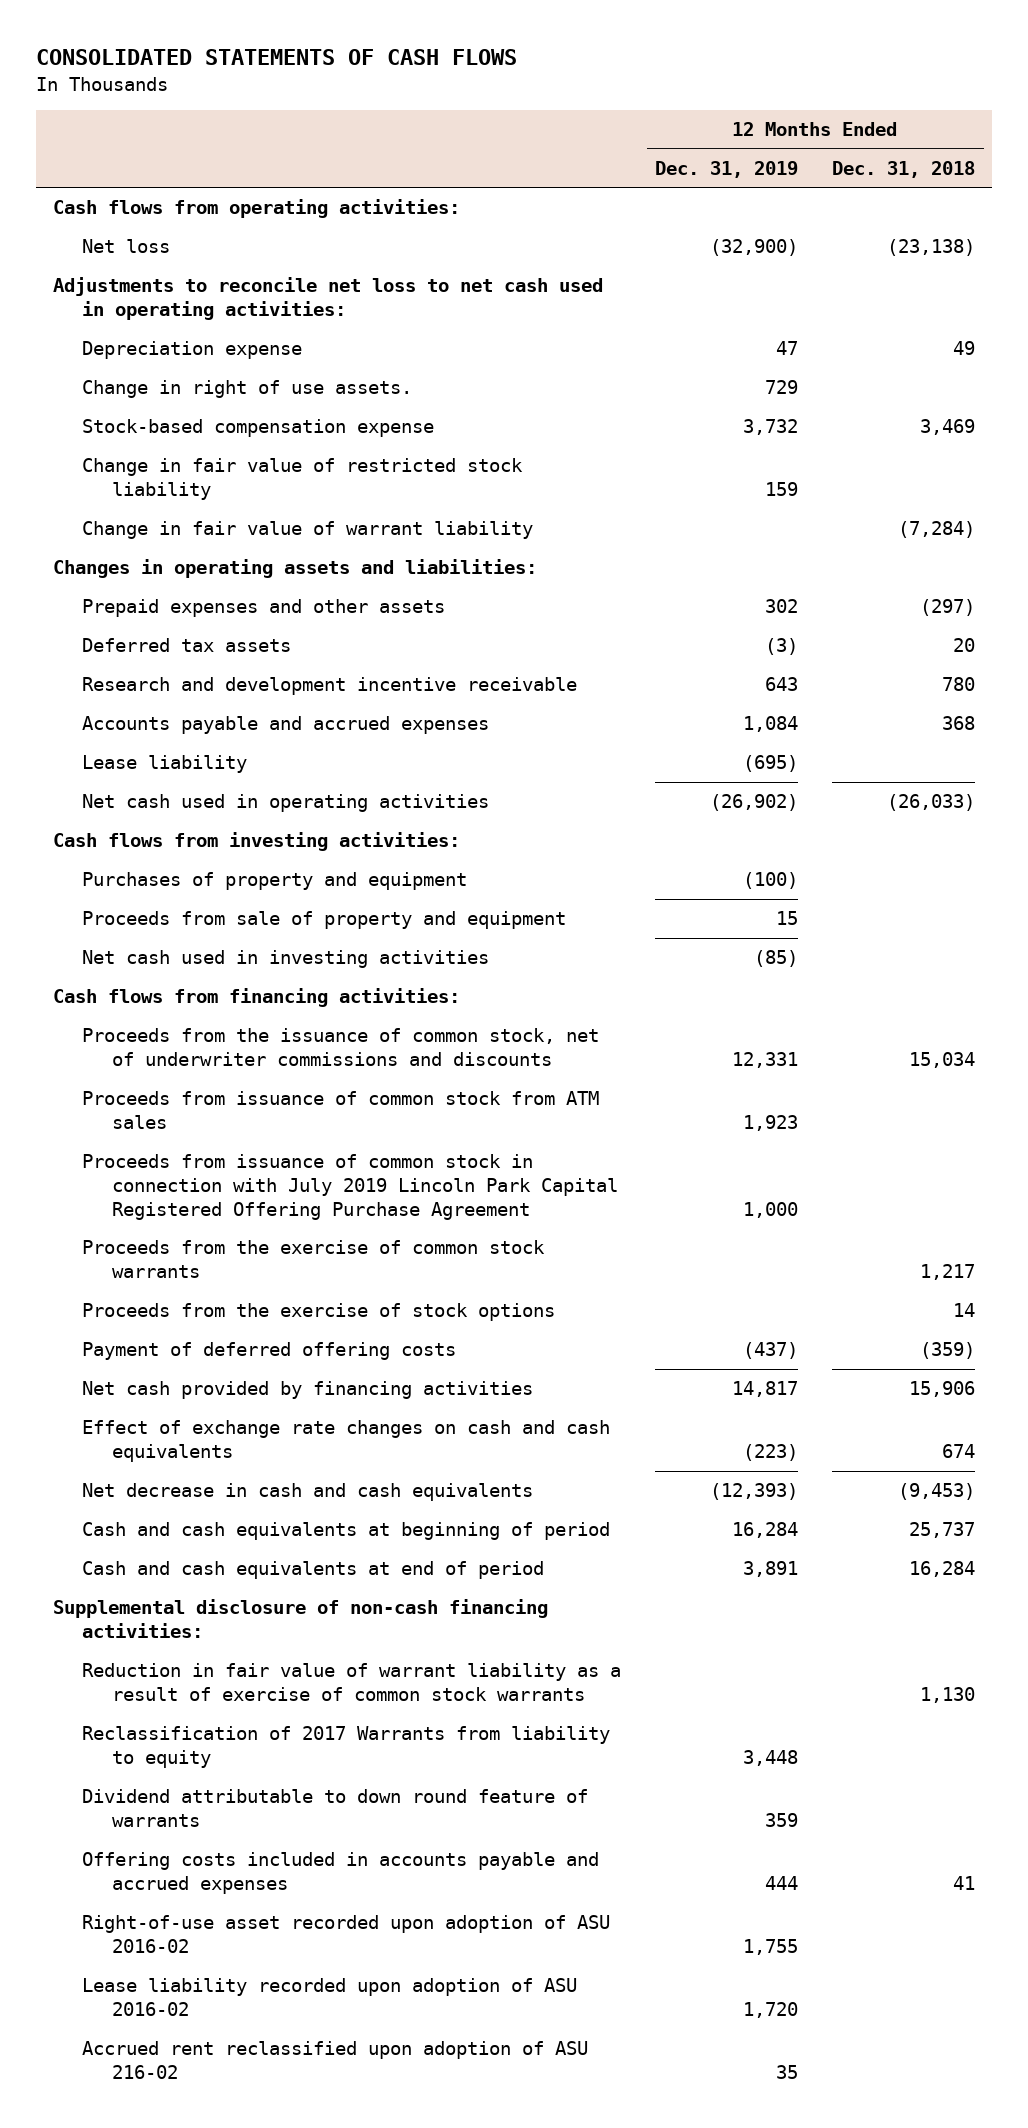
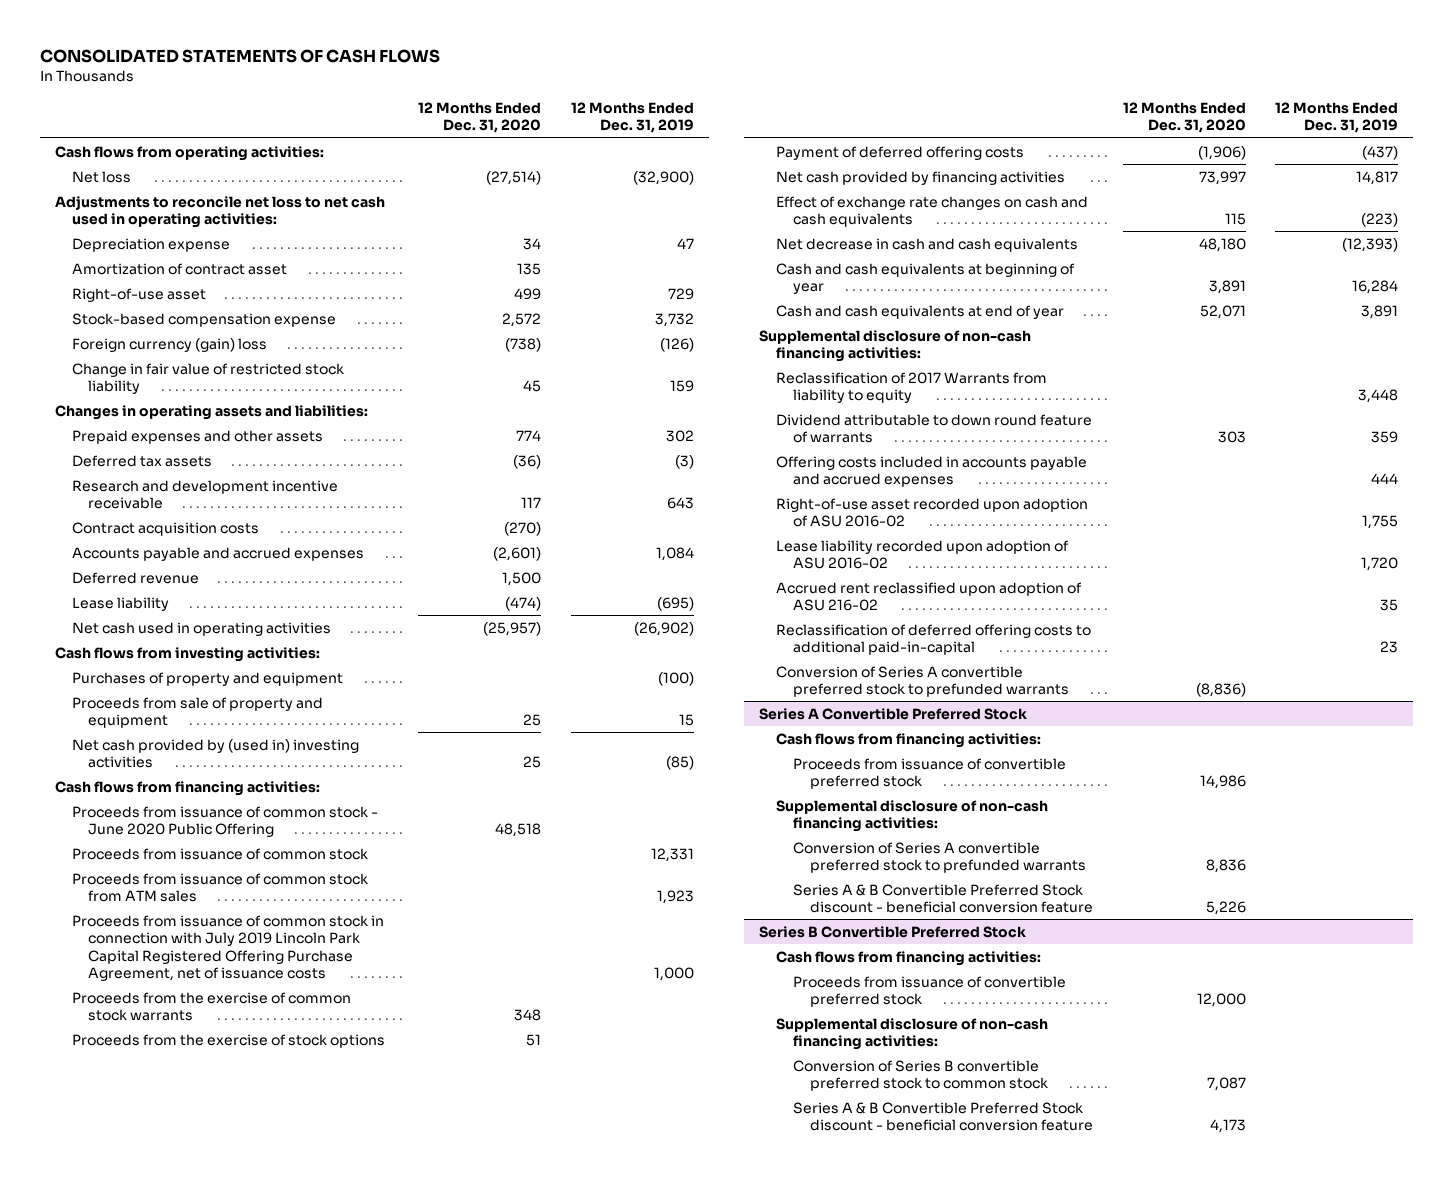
- | 12 Months Ended Dec. 31, 2019 | 12 Months Ended Dec. 31, 2018
+ | 12 Months Ended Dec. 31, 2020 | 12 Months Ended Dec. 31, 2019
- Change in right of use assets. | 729 |
+ Amortization of contract asset | 135 |
+ Right-of-use asset | 499 | 729
+ Foreign currency (gain) loss | (738) | (126)
- Change in fair value of warrant liability | | (7,284)
+ Contract acquisition costs | (270) |
+ Deferred revenue | 1,500 |
- Net cash used in investing activities | (85) |
+ Net cash provided by (used in) investing activities | 25 | (85)
- Proceeds from the issuance of common stock, net of underwriter commissions and discounts | 12,331 | 15,034
+ Proceeds from issuance of common stock - June 2020 Public Offering | 48,518 |
+ Proceeds from issuance of common stock | | 12,331
- Proceeds from issuance of common stock in connection with July 2019 Lincoln Park Capital Registered Offering Purchase Agreement | 1,000 |
+ Proceeds from issuance of common stock in connection with July 2019 Lincoln Park Capital Registered Offering Purchase Agreement, net of issuance costs | | 1,000
- Cash and cash equivalents at beginning of period | 16,284 | 25,737
- Cash and cash equivalents at end of period | 3,891 | 16,284
+ Cash and cash equivalents at beginning of year | 3,891 | 16,284
+ Cash and cash equivalents at end of year | 52,071 | 3,891
- Reduction in fair value of warrant liability as a result of exercise of common stock warrants | | 1,130
+ Reclassification of deferred offering costs to additional paid-in-capital | | 23
+ Conversion of Series A convertible preferred stock to prefunded warrants | (8,836) |
+ Series A Convertible Preferred Stock
+ Cash flows from financing activities:
+ Proceeds from issuance of convertible preferred stock | 14,986 |
+ Supplemental disclosure of non-cash financing activities:
+ Conversion of Series A convertible preferred stock to prefunded warrants | 8,836 |
+ Series A & B Convertible Preferred Stock discount - beneficial conversion feature | 5,226 |
+ Series B Convertible Preferred Stock
+ Cash flows from financing activities:
+ Proceeds from issuance of convertible preferred stock | 12,000 |
+ Supplemental disclosure of non-cash financing activities:
+ Conversion of Series B convertible preferred stock to common stock | 7,087 |
+ Series A & B Convertible Preferred Stock discount - beneficial conversion feature | 4,173 |

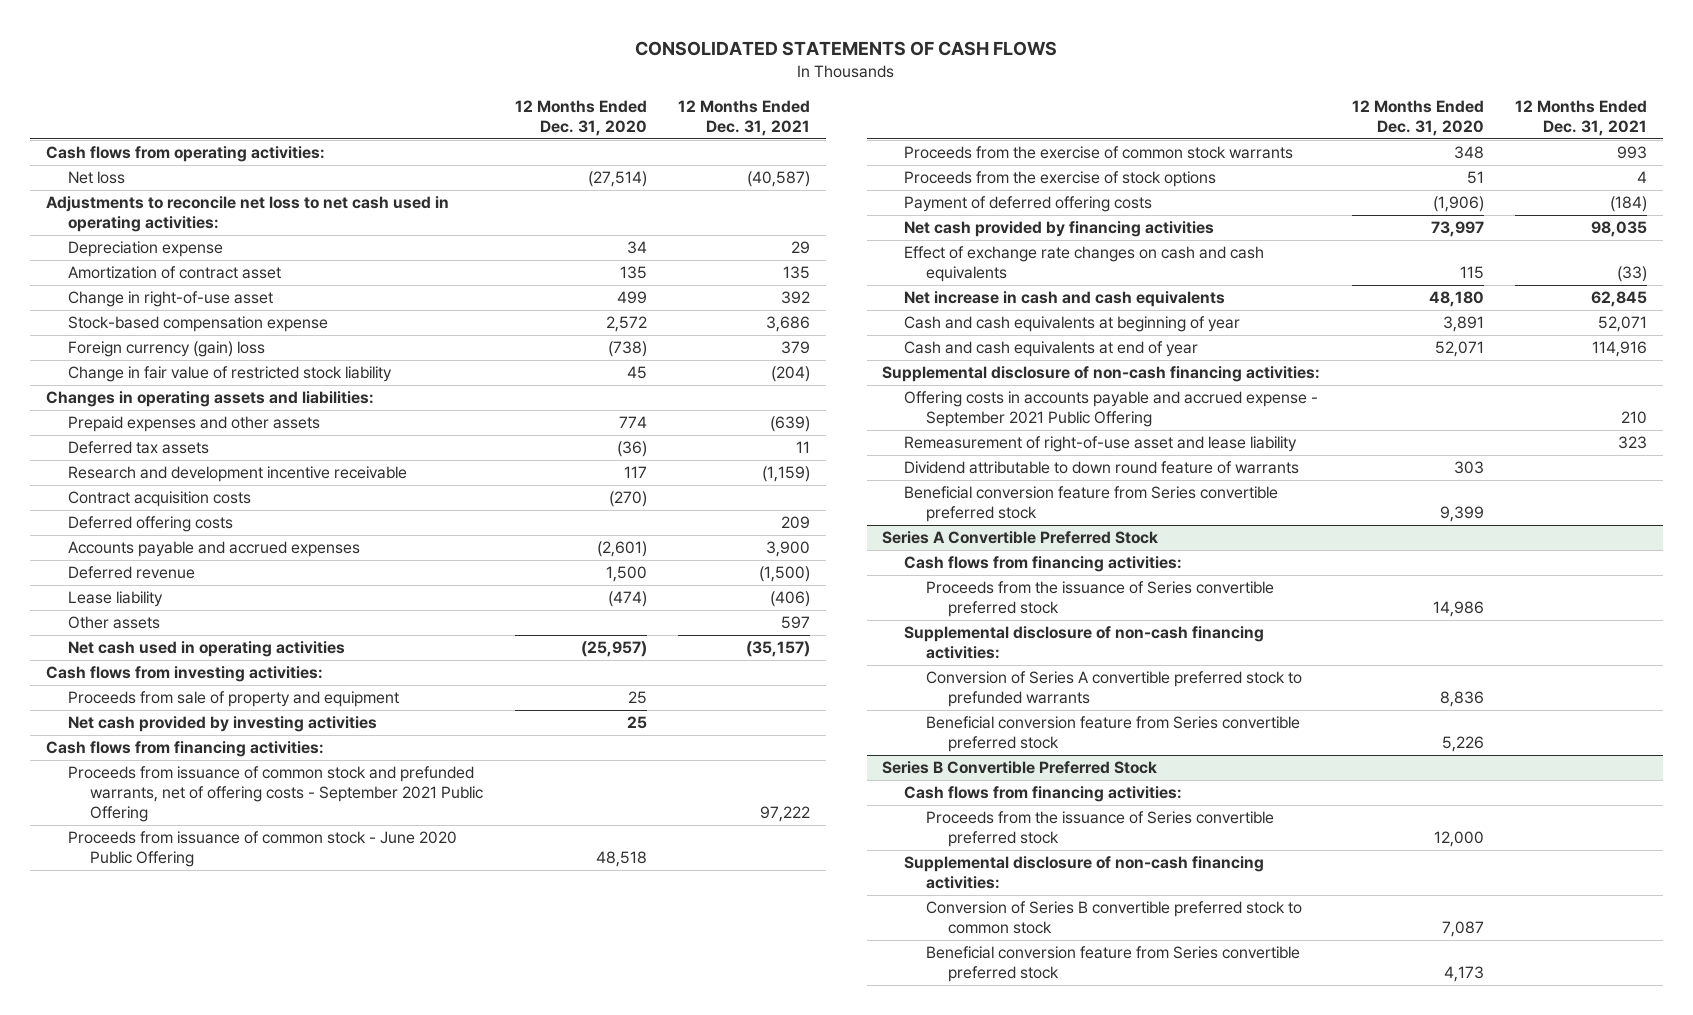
- | 12 Months Ended Dec. 31, 2020 | 12 Months Ended Dec. 31, 2019
+ | 12 Months Ended Dec. 31, 2020 | 12 Months Ended Dec. 31, 2021
- Right-of-use asset | 499 | 729
+ Change in right-of-use asset | 499 | 392
+ Deferred offering costs | | 209
+ Other assets | | 597
- Purchases of property and equipment | | (100)
- Net cash provided by (used in) investing activities | 25 | (85)
+ Net cash provided by investing activities | 25 |
+ Proceeds from issuance of common stock and prefunded warrants, net of offering costs - September 2021 Public Offering | | 97,222
- Proceeds from issuance of common stock | | 12,331
- Proceeds from issuance of common stock from ATM sales | | 1,923
- Proceeds from issuance of common stock in connection with July 2019 Lincoln Park Capital Registered Offering Purchase Agreement, net of issuance costs | | 1,000
- Net decrease in cash and cash equivalents | 48,180 | (12,393)
+ Net increase in cash and cash equivalents | 48,180 | 62,845
- Reclassification of 2017 Warrants from liability to equity | | 3,448
+ Offering costs in accounts payable and accrued expense - September 2021 Public Offering | | 210
+ Remeasurement of right-of-use asset and lease liability | | 323
- Offering costs included in accounts payable and accrued expenses | | 444
- Right-of-use asset recorded upon adoption of ASU 2016-02 | | 1,755
- Lease liability recorded upon adoption of ASU 2016-02 | | 1,720
- Accrued rent reclassified upon adoption of ASU 216-02 | | 35
- Reclassification of deferred offering costs to additional paid-in-capital | | 23
- Conversion of Series A convertible preferred stock to prefunded warrants | (8,836) |
+ Beneficial conversion feature from Series convertible preferred stock | 9,399 |
@ Series A Convertible Preferred Stock
- Proceeds from issuance of convertible preferred stock | 14,986 |
+ Proceeds from the issuance of Series convertible preferred stock | 14,986 |
- Series A & B Convertible Preferred Stock discount - beneficial conversion feature | 5,226 |
+ Beneficial conversion feature from Series convertible preferred stock | 5,226 |
@ Series B Convertible Preferred Stock
- Proceeds from issuance of convertible preferred stock | 12,000 |
+ Proceeds from the issuance of Series convertible preferred stock | 12,000 |
- Series A & B Convertible Preferred Stock discount - beneficial conversion feature | 4,173 |
+ Beneficial conversion feature from Series convertible preferred stock | 4,173 |

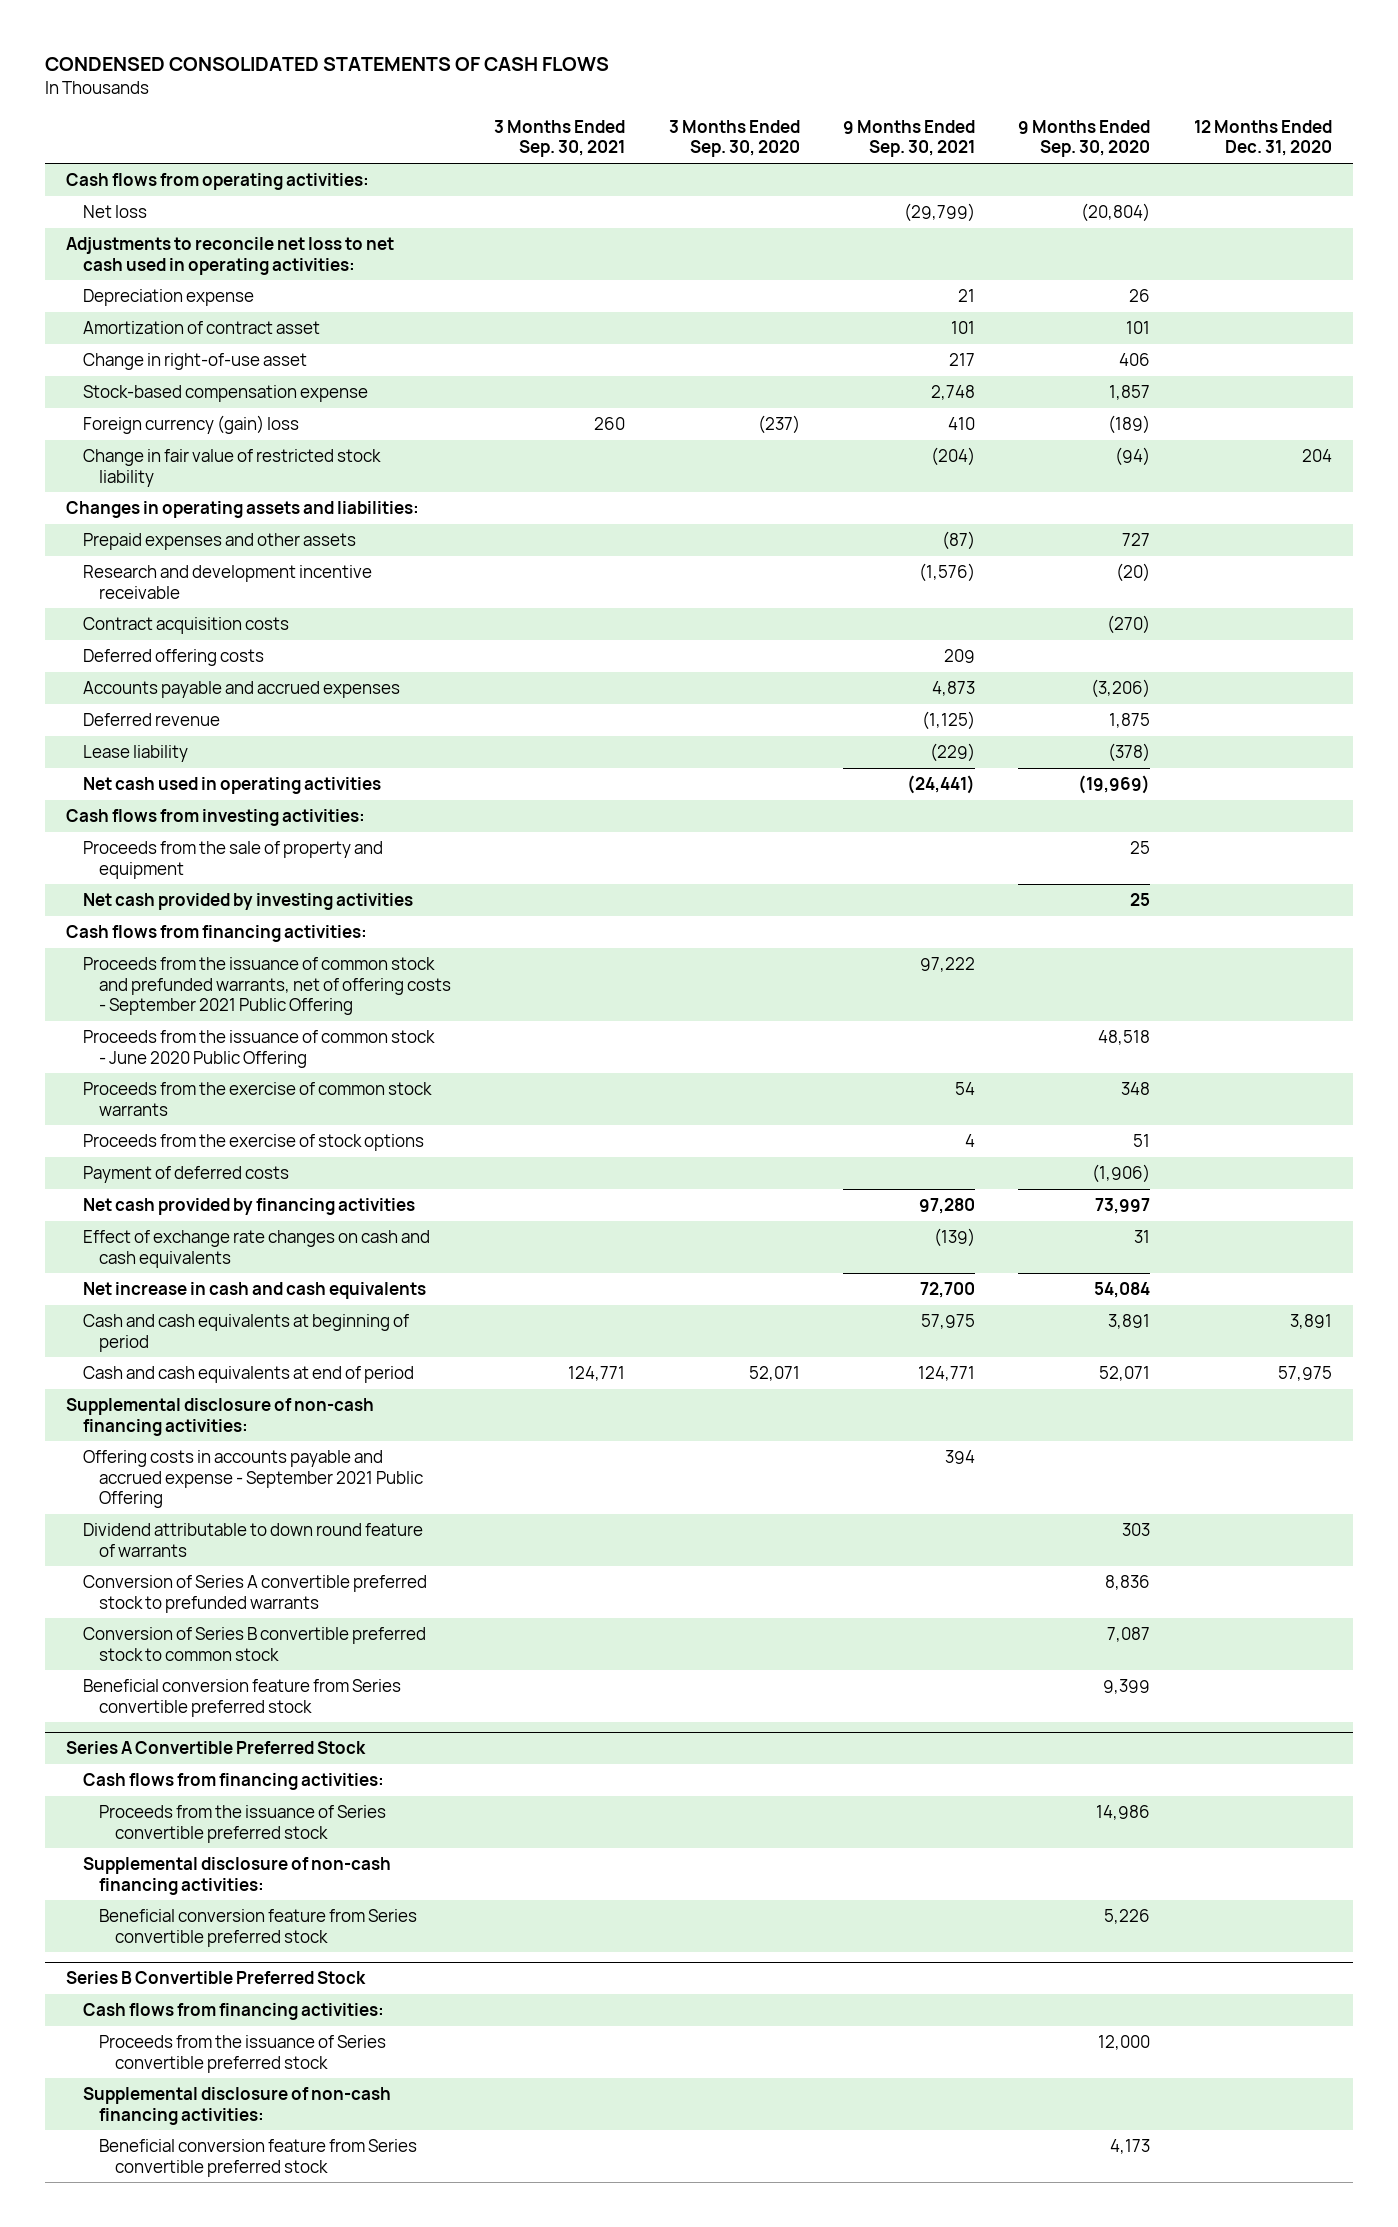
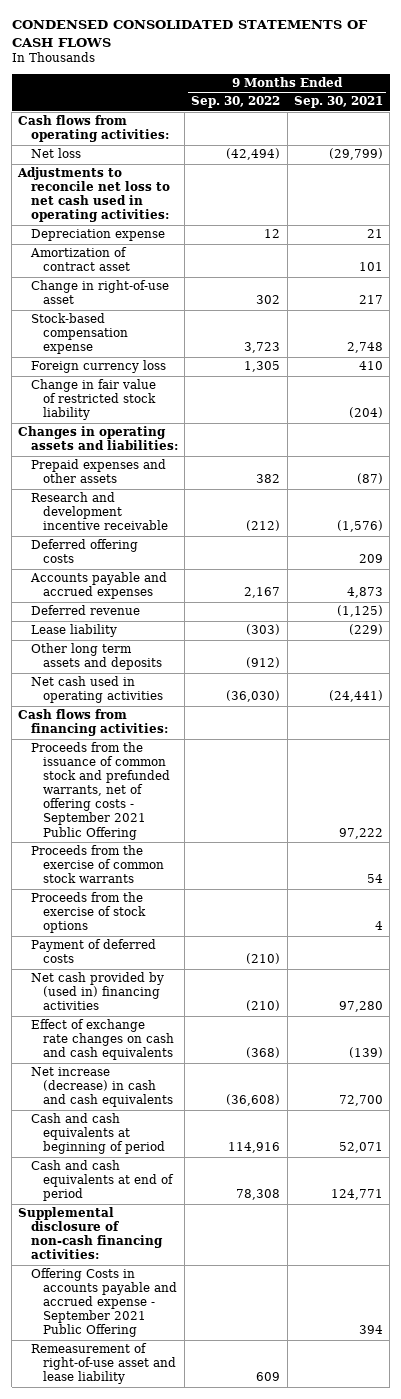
- | 3 Months Ended Sep. 30, 2021 | 3 Months Ended Sep. 30, 2020 | 9 Months Ended Sep. 30, 2021 | 9 Months Ended Sep. 30, 2020 | 12 Months Ended Dec. 31, 2020
+ | 9 Months Ended Sep. 30, 2022 | 9 Months Ended Sep. 30, 2021
- Foreign currency (gain) loss | 260 | (237) | 410 | (189) |
+ Foreign currency loss | 1,305 | 410
- Contract acquisition costs | | | | (270) |
+ Other long term assets and deposits | (912) |
- Cash flows from investing activities:
- Proceeds from the sale of property and equipment | | | | 25 |
- Net cash provided by investing activities | | | | 25 |
- Proceeds from the issuance of common stock - June 2020 Public Offering | | | | 48,518 |
- Net cash provided by financing activities | | | 97,280 | 73,997 |
+ Net cash provided by (used in) financing activities | (210) | 97,280
- Net increase in cash and cash equivalents | | | 72,700 | 54,084 |
- Cash and cash equivalents at beginning of period | | | 57,975 | 3,891 | 3,891
+ Net increase (decrease) in cash and cash equivalents | (36,608) | 72,700
+ Cash and cash equivalents at beginning of period | 114,916 | 52,071
- Offering costs in accounts payable and accrued expense - September 2021 Public Offering | | | 394 | |
- Dividend attributable to down round feature of warrants | | | | 303 |
- Conversion of Series A convertible preferred stock to prefunded warrants | | | | 8,836 |
- Conversion of Series B convertible preferred stock to common stock | | | | 7,087 |
- Beneficial conversion feature from Series convertible preferred stock | | | | 9,399 |
- Series A Convertible Preferred Stock
- Cash flows from financing activities:
- Proceeds from the issuance of Series convertible preferred stock | | | | 14,986 |
- Supplemental disclosure of non-cash financing activities:
- Beneficial conversion feature from Series convertible preferred stock | | | | 5,226 |
- Series B Convertible Preferred Stock
- Cash flows from financing activities:
- Proceeds from the issuance of Series convertible preferred stock | | | | 12,000 |
- Supplemental disclosure of non-cash financing activities:
- Beneficial conversion feature from Series convertible preferred stock | | | | 4,173 |
+ Offering Costs in accounts payable and accrued expense - September 2021 Public Offering | | 394
+ Remeasurement of right-of-use asset and lease liability | 609 |

